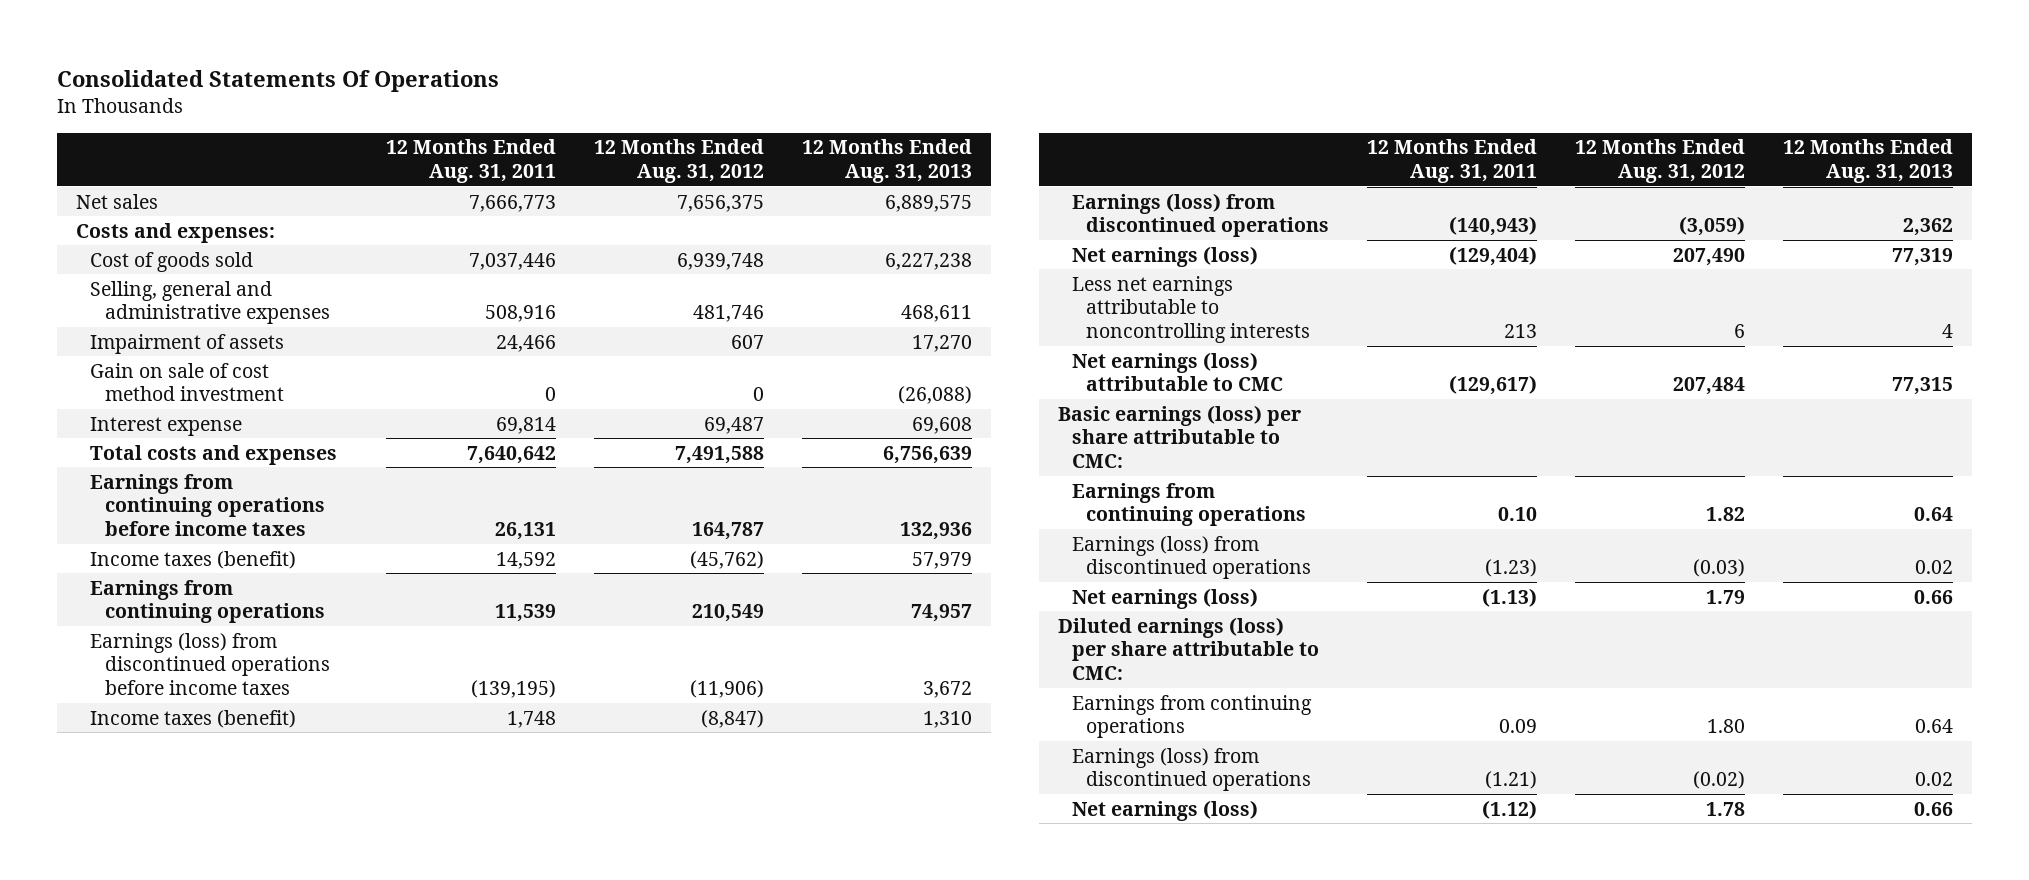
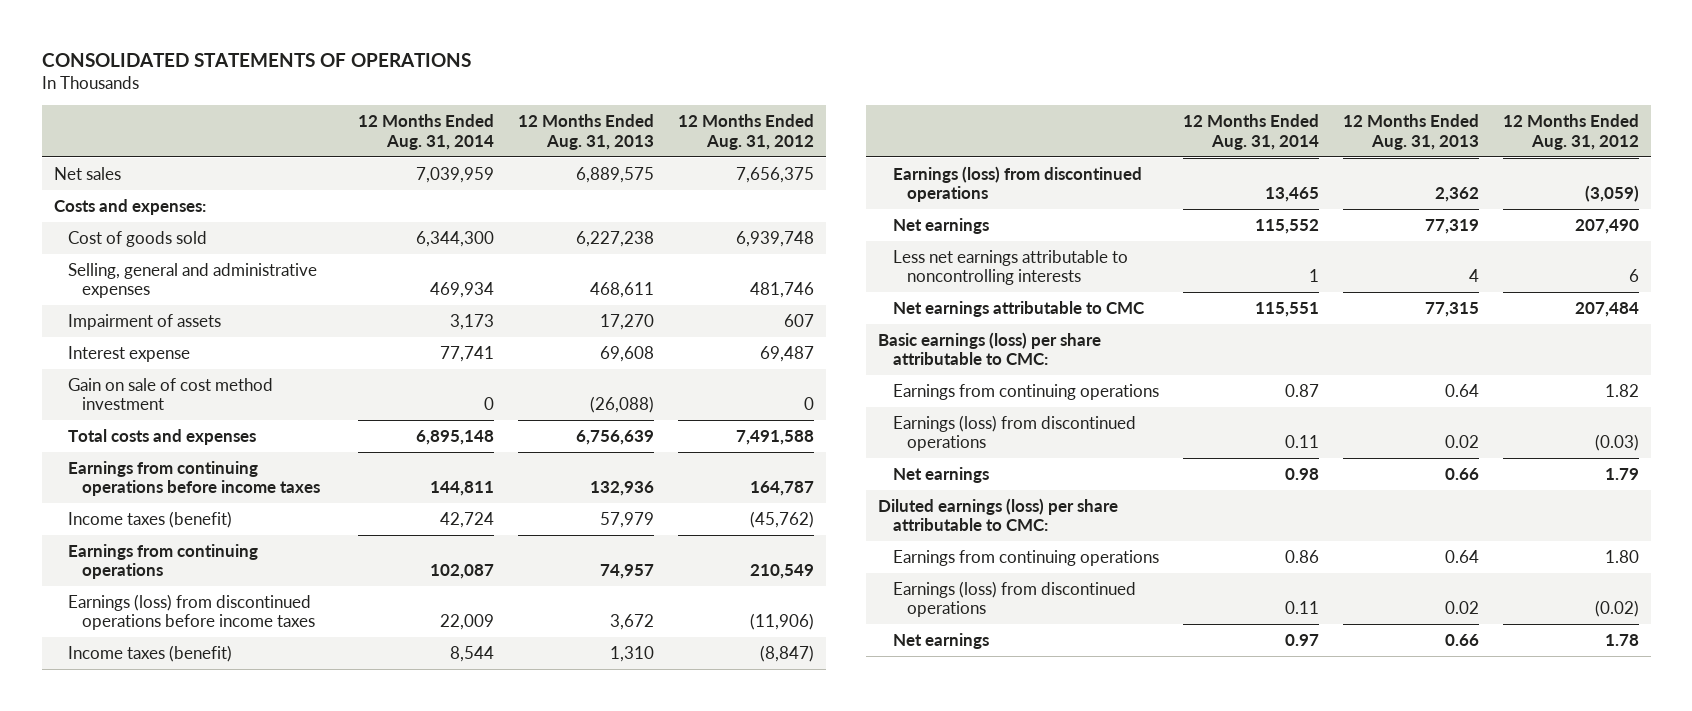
- Consolidated Statements Of Operations
+ CONSOLIDATED STATEMENTS OF OPERATIONS
- | 12 Months Ended Aug. 31, 2011 | 12 Months Ended Aug. 31, 2012 | 12 Months Ended Aug. 31, 2013
+ | 12 Months Ended Aug. 31, 2014 | 12 Months Ended Aug. 31, 2013 | 12 Months Ended Aug. 31, 2012
moved down: Gain on sale of cost method investment | 0 | (26,088) | 0
- Net earnings (loss) | (129,404) | 207,490 | 77,319
+ Net earnings | 115,552 | 77,319 | 207,490
- Net earnings (loss) attributable to CMC | (129,617) | 207,484 | 77,315
+ Net earnings attributable to CMC | 115,551 | 77,315 | 207,484
- Net earnings (loss) | (1.13) | 1.79 | 0.66
+ Net earnings | 0.98 | 0.66 | 1.79
- Net earnings (loss) | (1.12) | 1.78 | 0.66
+ Net earnings | 0.97 | 0.66 | 1.78

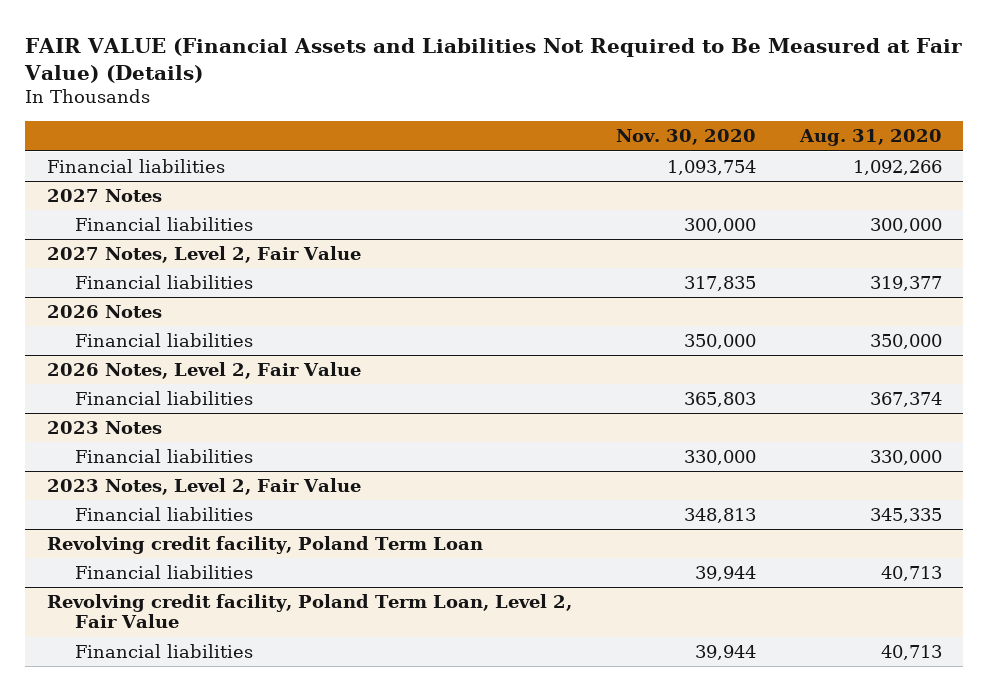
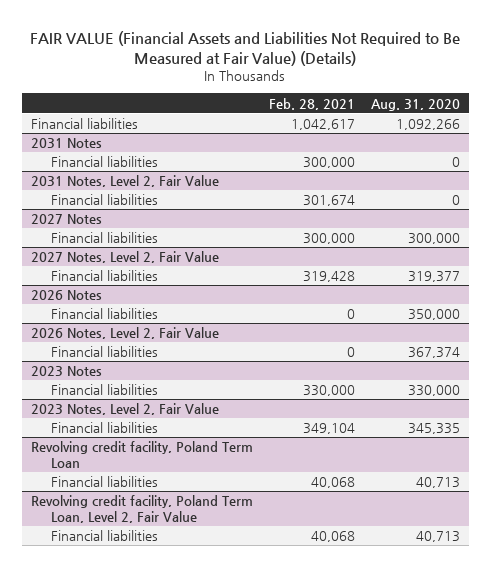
- | Nov. 30, 2020 | Aug. 31, 2020
+ | Feb. 28, 2021 | Aug. 31, 2020
+ 2031 Notes
+ Financial liabilities | 300,000 | 0
+ 2031 Notes, Level 2, Fair Value
+ Financial liabilities | 301,674 | 0

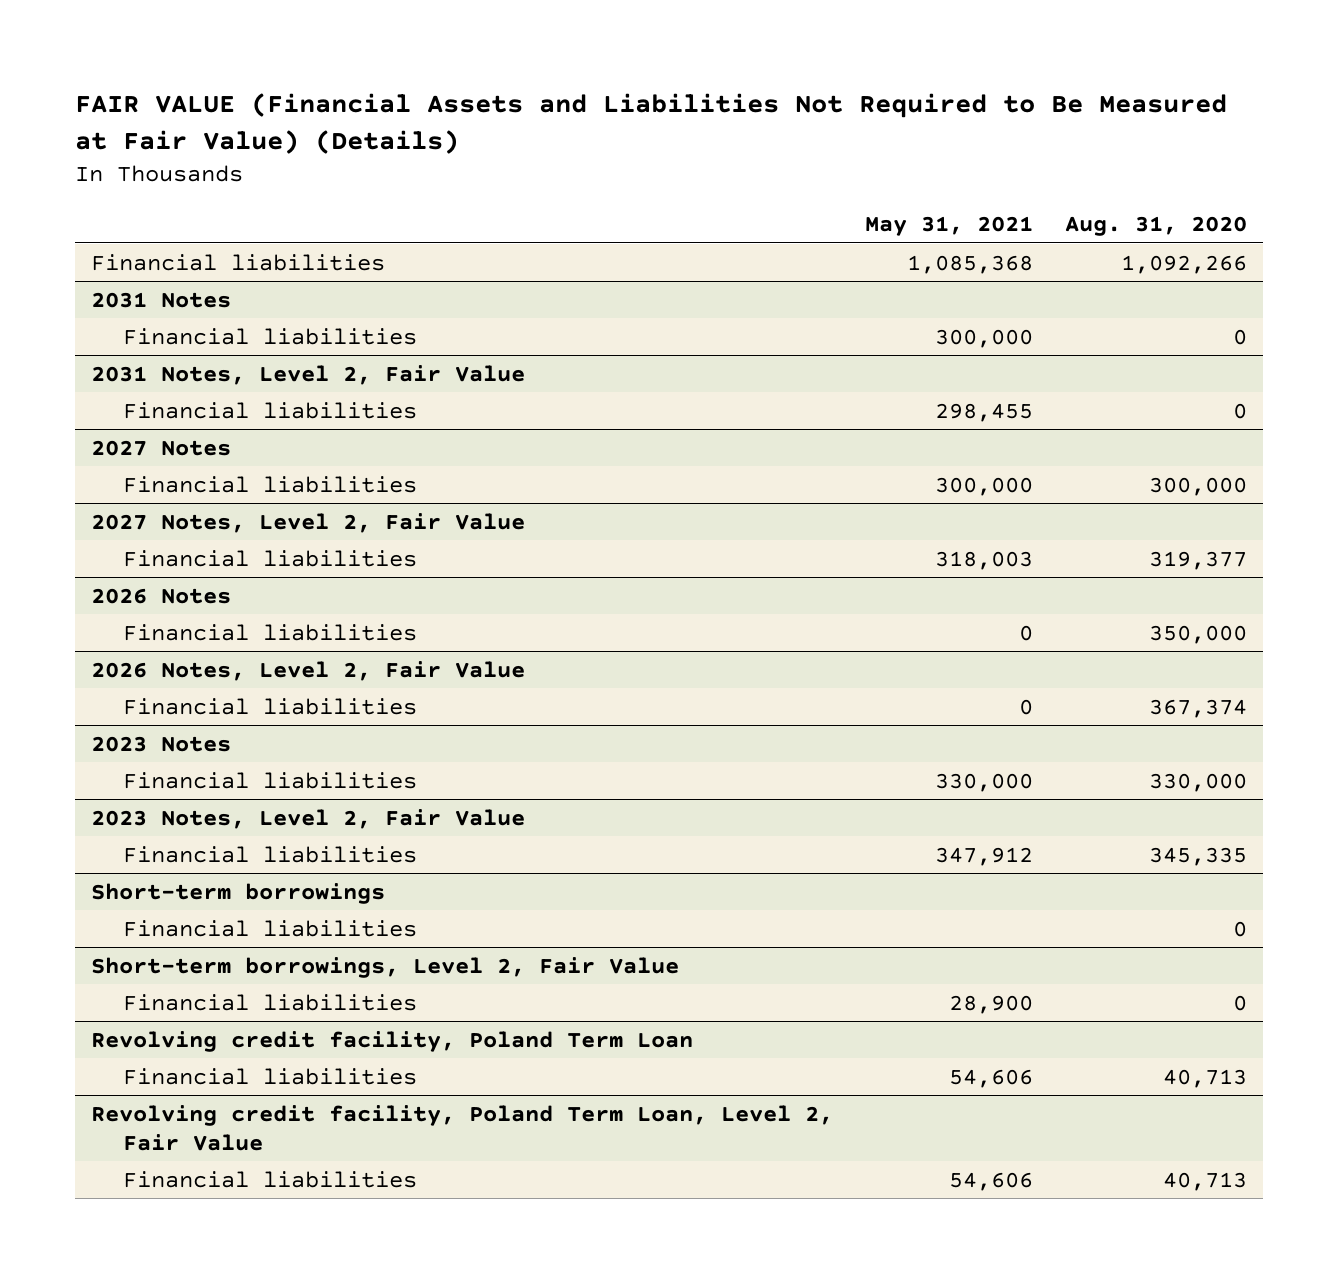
- | Feb. 28, 2021 | Aug. 31, 2020
+ | May 31, 2021 | Aug. 31, 2020
+ Short-term borrowings
+ Financial liabilities | | 0
+ Short-term borrowings, Level 2, Fair Value
+ Financial liabilities | 28,900 | 0

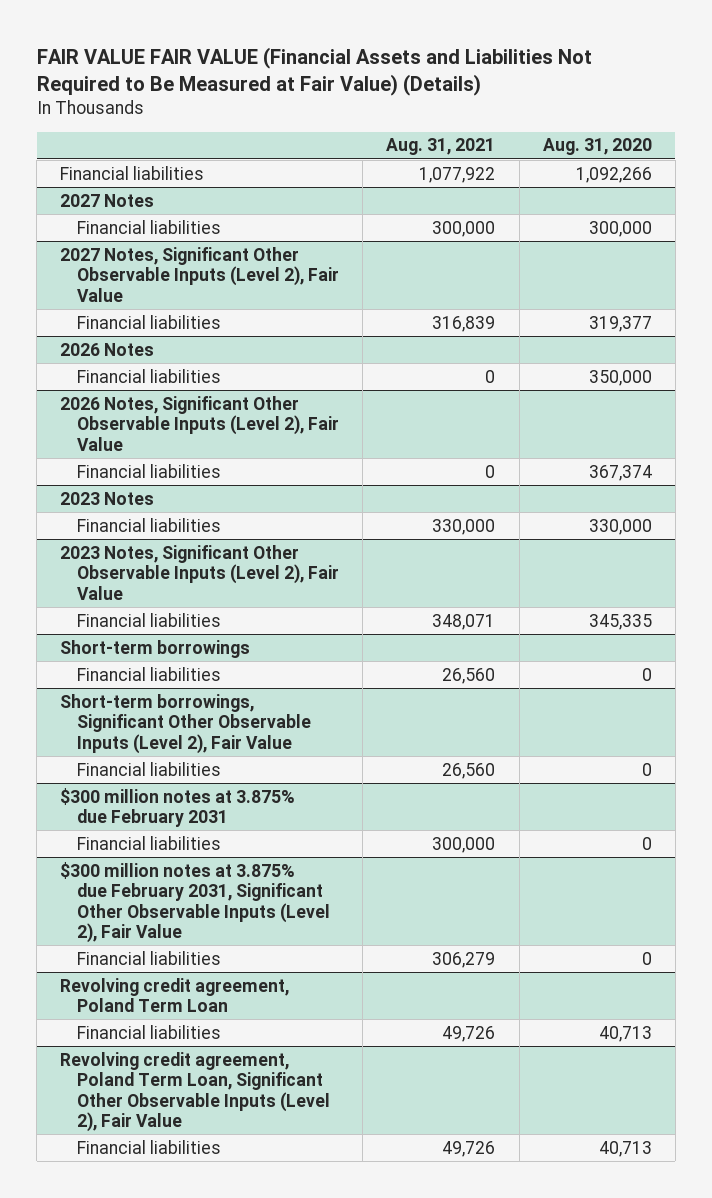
- FAIR VALUE (Financial Assets and Liabilities Not Required to Be Measured at Fair Value) (Details)
+ FAIR VALUE FAIR VALUE (Financial Assets and Liabilities Not Required to Be Measured at Fair Value) (Details)
- | May 31, 2021 | Aug. 31, 2020
+ | Aug. 31, 2021 | Aug. 31, 2020
- 2031 Notes
- Financial liabilities | 300,000 | 0
- 2031 Notes, Level 2, Fair Value
- Financial liabilities | 298,455 | 0
- 2027 Notes, Level 2, Fair Value
+ 2027 Notes, Significant Other Observable Inputs (Level 2), Fair Value
- 2026 Notes, Level 2, Fair Value
+ 2026 Notes, Significant Other Observable Inputs (Level 2), Fair Value
- 2023 Notes, Level 2, Fair Value
+ 2023 Notes, Significant Other Observable Inputs (Level 2), Fair Value
- Short-term borrowings, Level 2, Fair Value
+ Short-term borrowings, Significant Other Observable Inputs (Level 2), Fair Value
- Revolving credit facility, Poland Term Loan
+ $300 million notes at 3.875% due February 2031
+ Financial liabilities | 300,000 | 0
+ $300 million notes at 3.875% due February 2031, Significant Other Observable Inputs (Level 2), Fair Value
+ Financial liabilities | 306,279 | 0
+ Revolving credit agreement, Poland Term Loan
- Revolving credit facility, Poland Term Loan, Level 2, Fair Value
+ Revolving credit agreement, Poland Term Loan, Significant Other Observable Inputs (Level 2), Fair Value

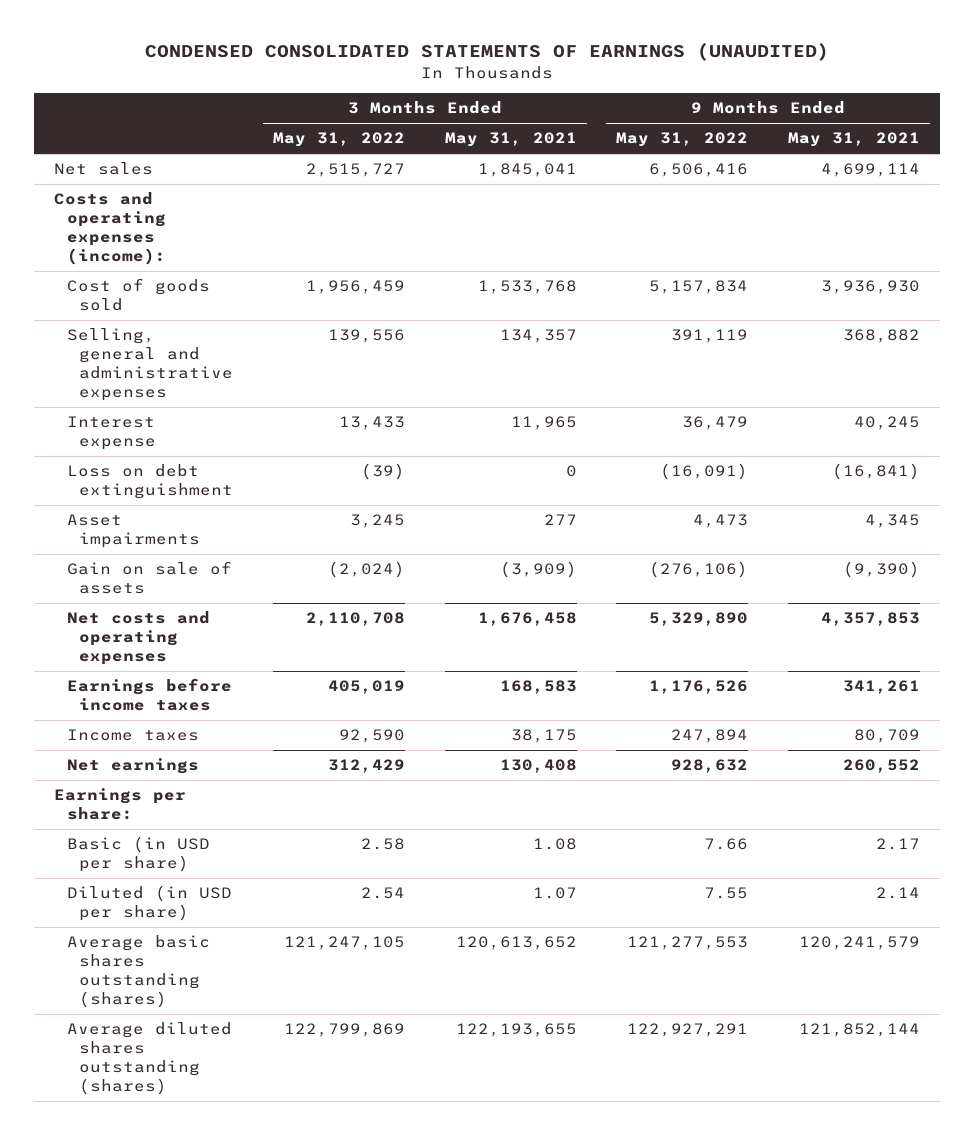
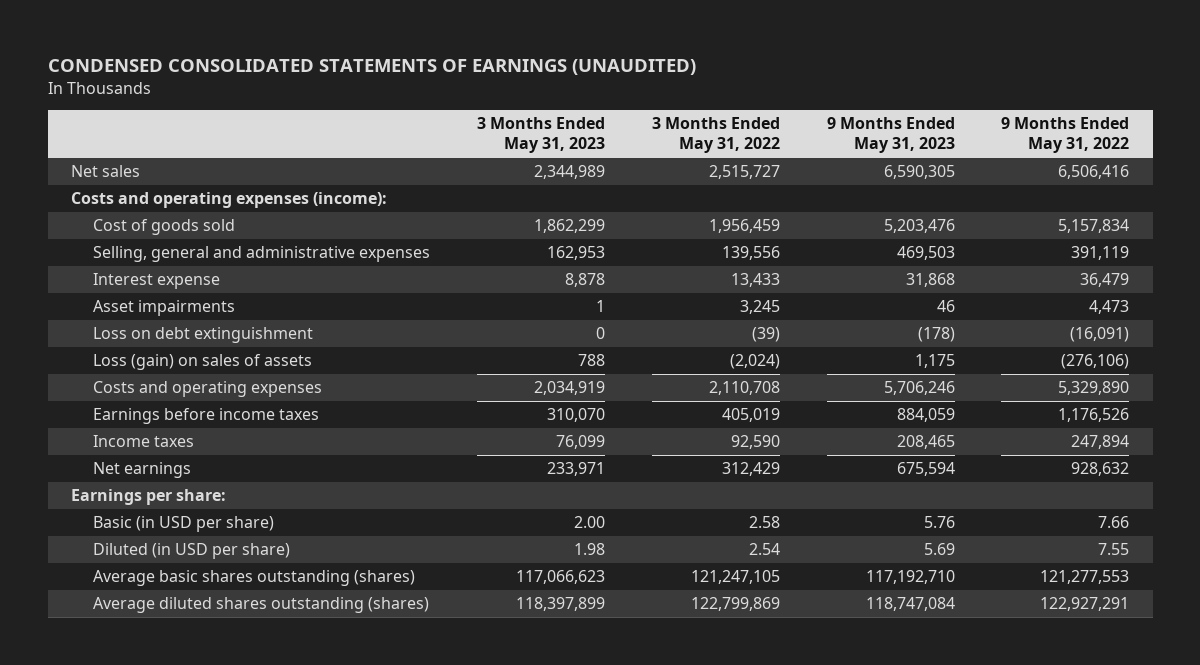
- | 3 Months Ended May 31, 2022 | 3 Months Ended May 31, 2021 | 9 Months Ended May 31, 2022 | 9 Months Ended May 31, 2021
+ | 3 Months Ended May 31, 2023 | 3 Months Ended May 31, 2022 | 9 Months Ended May 31, 2023 | 9 Months Ended May 31, 2022
- Gain on sale of assets | (2,024) | (3,909) | (276,106) | (9,390)
- Net costs and operating expenses | 2,110,708 | 1,676,458 | 5,329,890 | 4,357,853
moved down: Loss on debt extinguishment | 0 | (39) | (178) | (16,091)
+ Loss (gain) on sales of assets | 788 | (2,024) | 1,175 | (276,106)
+ Costs and operating expenses | 2,034,919 | 2,110,708 | 5,706,246 | 5,329,890

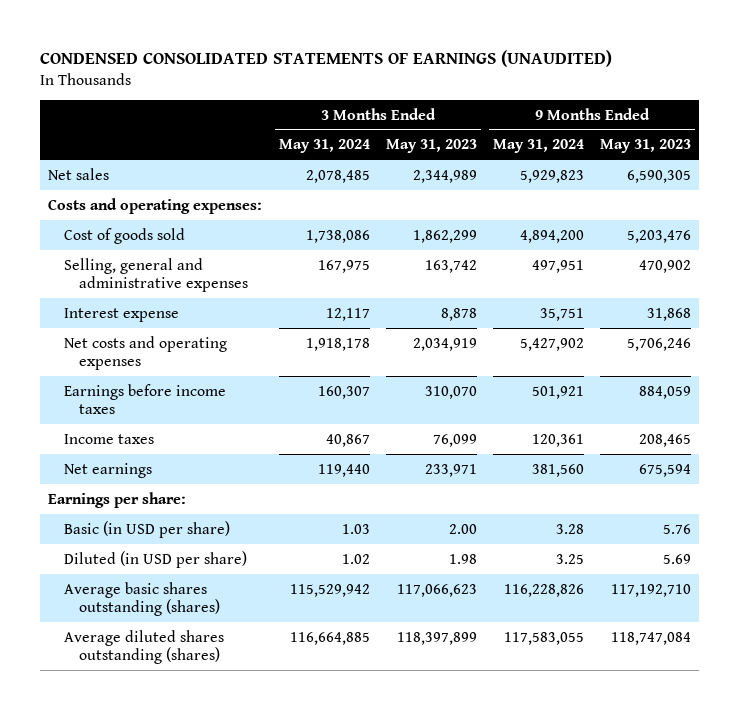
- | 3 Months Ended May 31, 2023 | 3 Months Ended May 31, 2022 | 9 Months Ended May 31, 2023 | 9 Months Ended May 31, 2022
+ | 3 Months Ended May 31, 2024 | 3 Months Ended May 31, 2023 | 9 Months Ended May 31, 2024 | 9 Months Ended May 31, 2023
- Costs and operating expenses (income):
+ Costs and operating expenses:
- Selling, general and administrative expenses | 162,953 | 139,556 | 469,503 | 391,119
+ Selling, general and administrative expenses | 167,975 | 163,742 | 497,951 | 470,902
- Asset impairments | 1 | 3,245 | 46 | 4,473
- Loss on debt extinguishment | 0 | (39) | (178) | (16,091)
- Loss (gain) on sales of assets | 788 | (2,024) | 1,175 | (276,106)
- Costs and operating expenses | 2,034,919 | 2,110,708 | 5,706,246 | 5,329,890
+ Net costs and operating expenses | 1,918,178 | 2,034,919 | 5,427,902 | 5,706,246

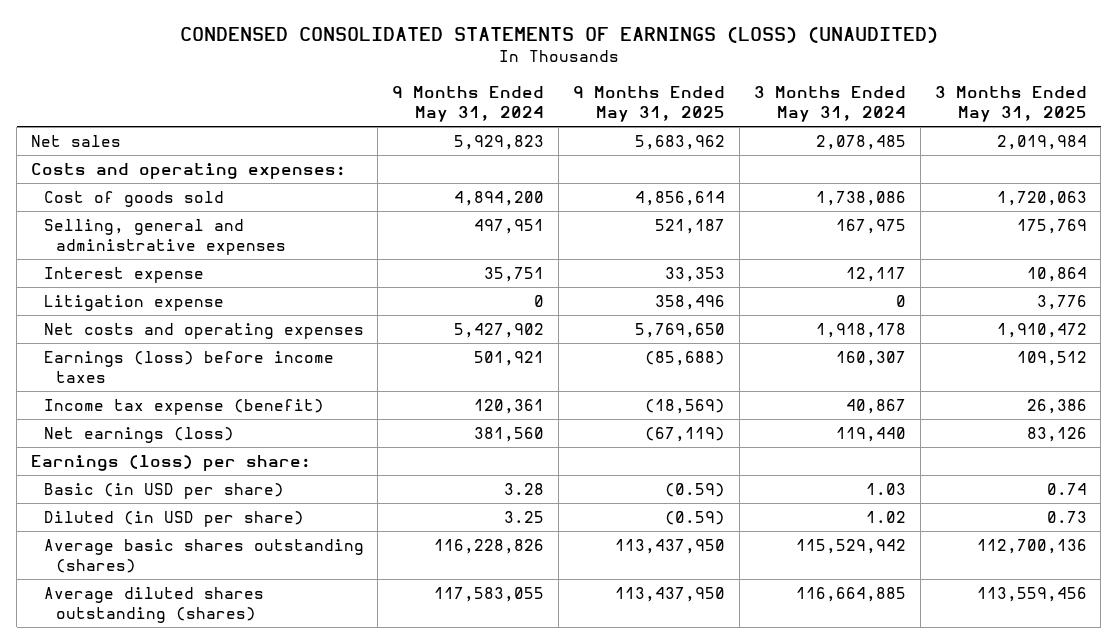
- CONDENSED CONSOLIDATED STATEMENTS OF EARNINGS (UNAUDITED)
+ CONDENSED CONSOLIDATED STATEMENTS OF EARNINGS (LOSS) (UNAUDITED)
- | 3 Months Ended May 31, 2024 | 3 Months Ended May 31, 2023 | 9 Months Ended May 31, 2024 | 9 Months Ended May 31, 2023
+ | 9 Months Ended May 31, 2024 | 9 Months Ended May 31, 2025 | 3 Months Ended May 31, 2024 | 3 Months Ended May 31, 2025
+ Litigation expense | 0 | 358,496 | 0 | 3,776
- Earnings before income taxes | 160,307 | 310,070 | 501,921 | 884,059
- Income taxes | 40,867 | 76,099 | 120,361 | 208,465
- Net earnings | 119,440 | 233,971 | 381,560 | 675,594
- Earnings per share:
+ Earnings (loss) before income taxes | 501,921 | (85,688) | 160,307 | 109,512
+ Income tax expense (benefit) | 120,361 | (18,569) | 40,867 | 26,386
+ Net earnings (loss) | 381,560 | (67,119) | 119,440 | 83,126
+ Earnings (loss) per share:

